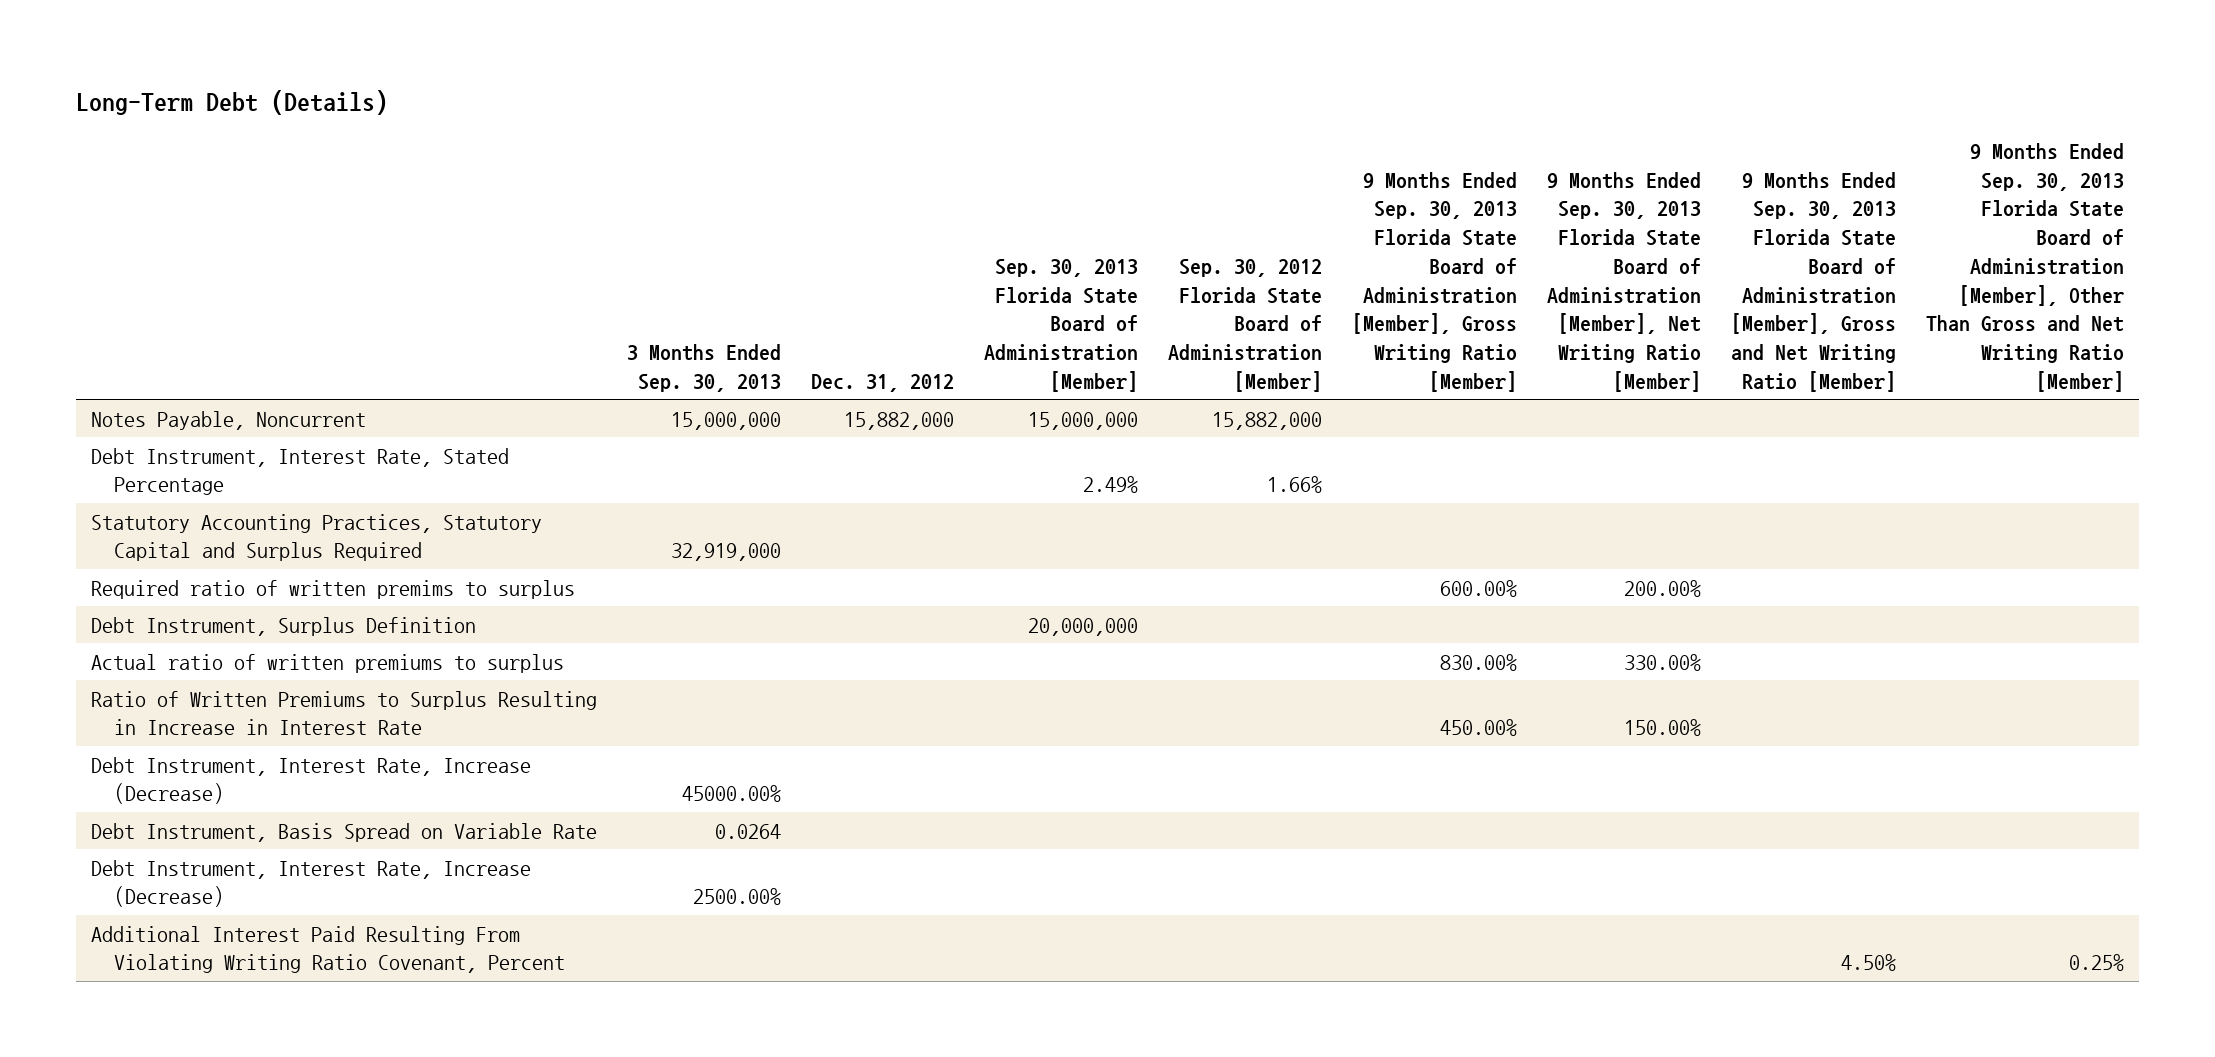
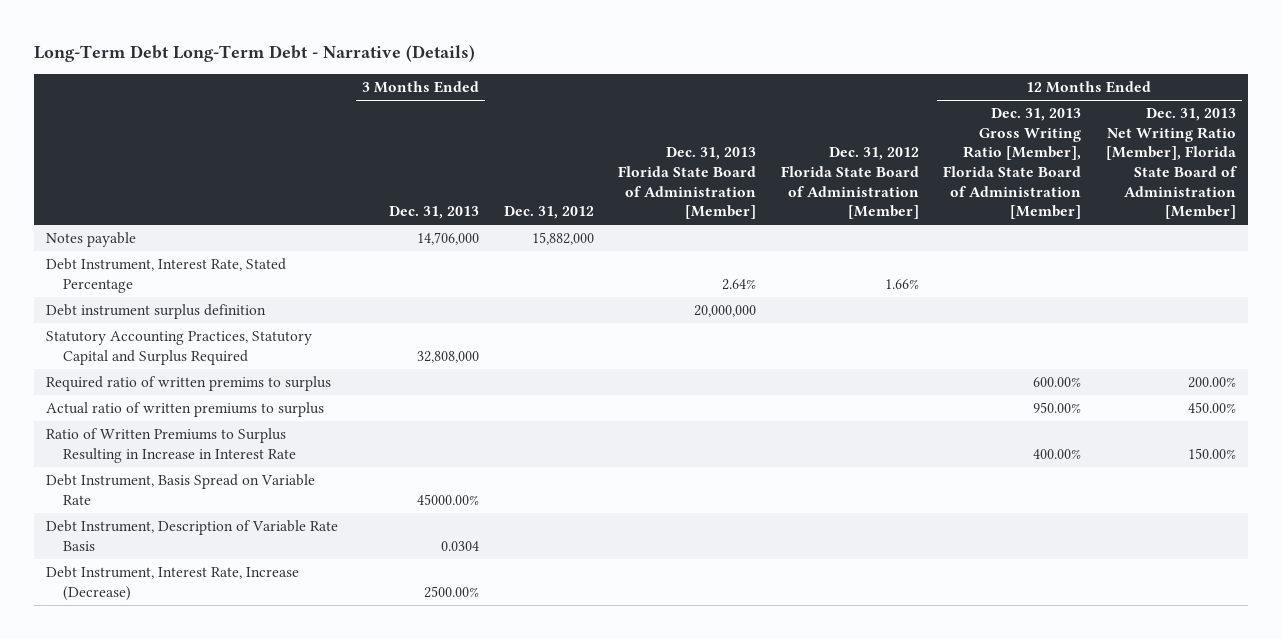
- Long-Term Debt (Details)
+ Long-Term Debt Long-Term Debt - Narrative (Details)
- | 3 Months Ended Sep. 30, 2013 | Dec. 31, 2012 | Sep. 30, 2013 Florida State Board of Administration [Member] | Sep. 30, 2012 Florida State Board of Administration [Member] | 9 Months Ended Sep. 30, 2013 Florida State Board of Administration [Member], Gross Writing Ratio [Member] | 9 Months Ended Sep. 30, 2013 Florida State Board of Administration [Member], Net Writing Ratio [Member] | 9 Months Ended Sep. 30, 2013 Florida State Board of Administration [Member], Gross and Net Writing Ratio [Member] | 9 Months Ended Sep. 30, 2013 Florida State Board of Administration [Member], Other Than Gross and Net Writing Ratio [Member]
+ | 3 Months Ended Dec. 31, 2013 | Dec. 31, 2012 | Dec. 31, 2013 Florida State Board of Administration [Member] | Dec. 31, 2012 Florida State Board of Administration [Member] | 12 Months Ended Dec. 31, 2013 Gross Writing Ratio [Member], Florida State Board of Administration [Member] | 12 Months Ended Dec. 31, 2013 Net Writing Ratio [Member], Florida State Board of Administration [Member]
- Notes Payable, Noncurrent | 15,000,000 | 15,882,000 | 15,000,000 | 15,882,000 | | | |
+ Notes payable | 14,706,000 | 15,882,000 | | | |
+ Debt instrument surplus definition | | | 20,000,000 | | |
- Debt Instrument, Surplus Definition | | | 20,000,000 | | | | |
- Debt Instrument, Interest Rate, Increase (Decrease) | 45000.00% | | | | | | |
+ Debt Instrument, Description of Variable Rate Basis | 0.0304 | | | | |
- Additional Interest Paid Resulting From Violating Writing Ratio Covenant, Percent | | | | | | | 4.50% | 0.25%

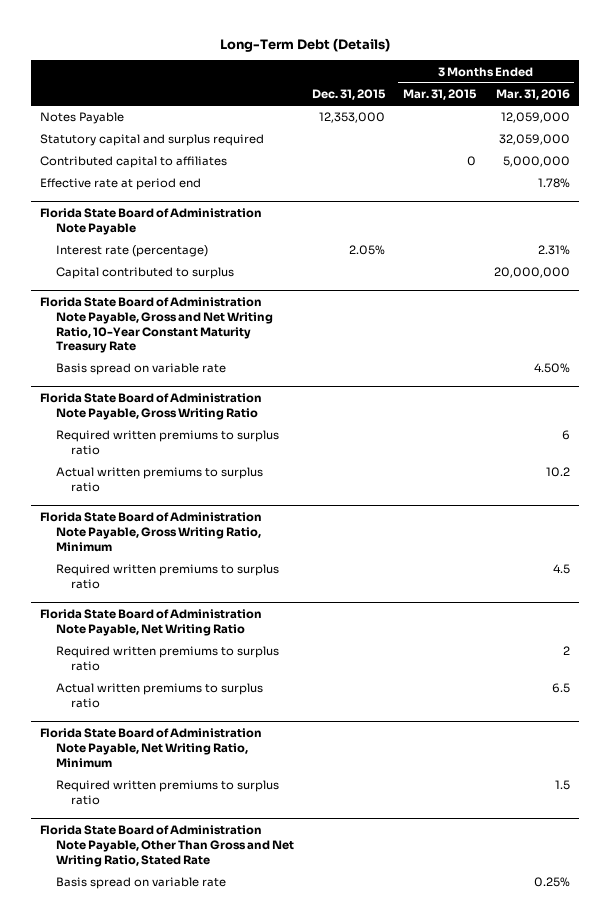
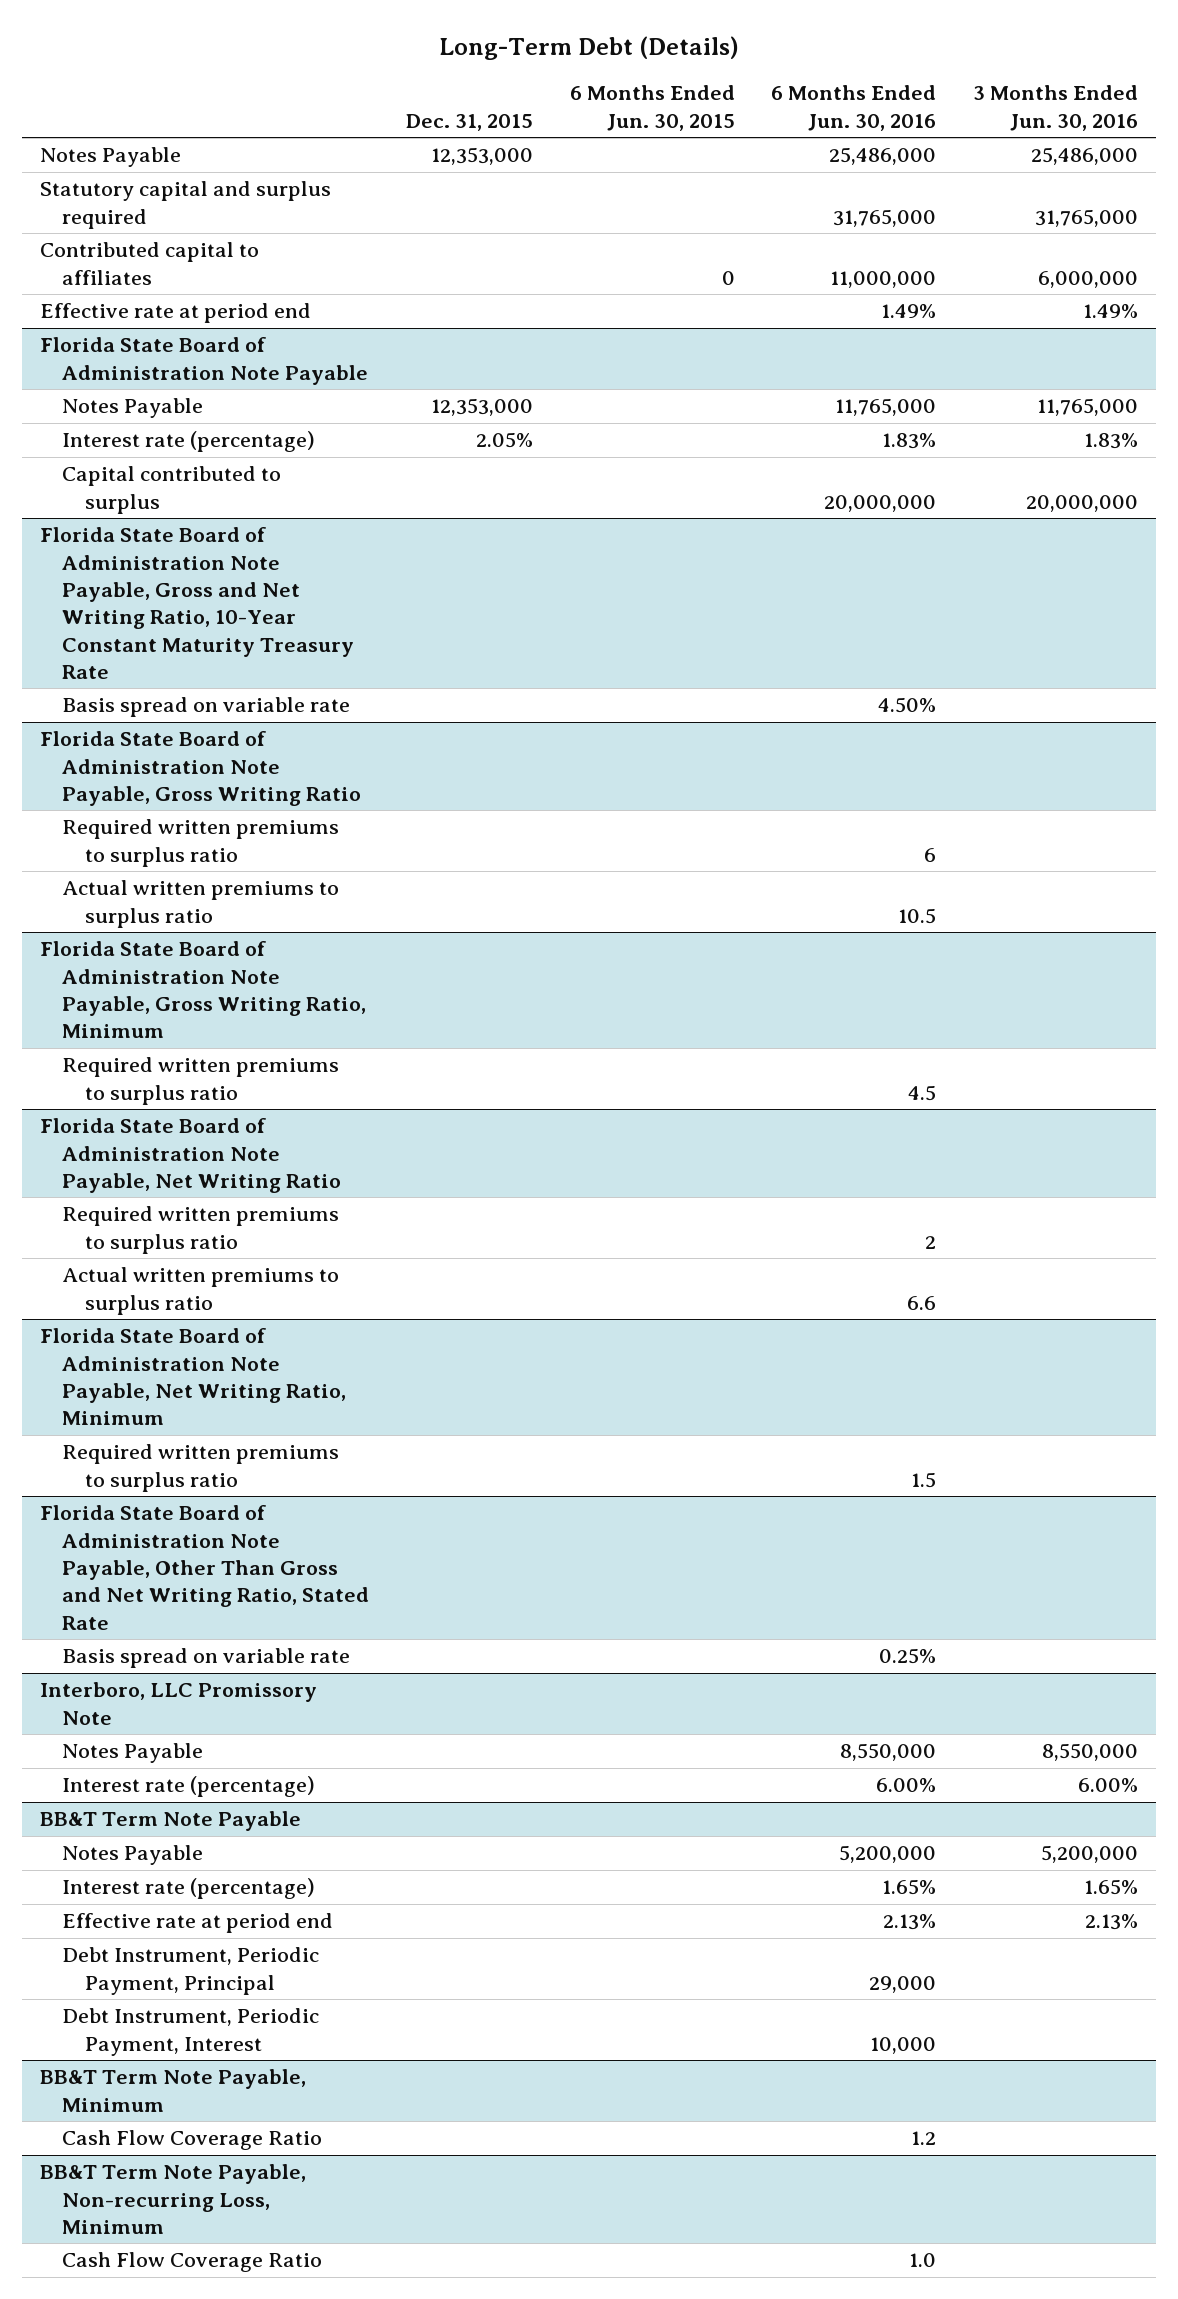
- | Dec. 31, 2015 | 3 Months Ended Mar. 31, 2015 | 3 Months Ended Mar. 31, 2016
+ | Dec. 31, 2015 | 6 Months Ended Jun. 30, 2015 | 6 Months Ended Jun. 30, 2016 | 3 Months Ended Jun. 30, 2016
@ Florida State Board of Administration Note Payable
+ Notes Payable | 12,353,000 | | 11,765,000 | 11,765,000
+ Interboro, LLC Promissory Note
+ Notes Payable | | | 8,550,000 | 8,550,000
+ Interest rate (percentage) | | | 6.00% | 6.00%
+ BB&T Term Note Payable
+ Notes Payable | | | 5,200,000 | 5,200,000
+ Interest rate (percentage) | | | 1.65% | 1.65%
+ Effective rate at period end | | | 2.13% | 2.13%
+ Debt Instrument, Periodic Payment, Principal | | | 29,000 |
+ Debt Instrument, Periodic Payment, Interest | | | 10,000 |
+ BB&T Term Note Payable, Minimum
+ Cash Flow Coverage Ratio | | | 1.2 |
+ BB&T Term Note Payable, Non-recurring Loss, Minimum
+ Cash Flow Coverage Ratio | | | 1.0 |

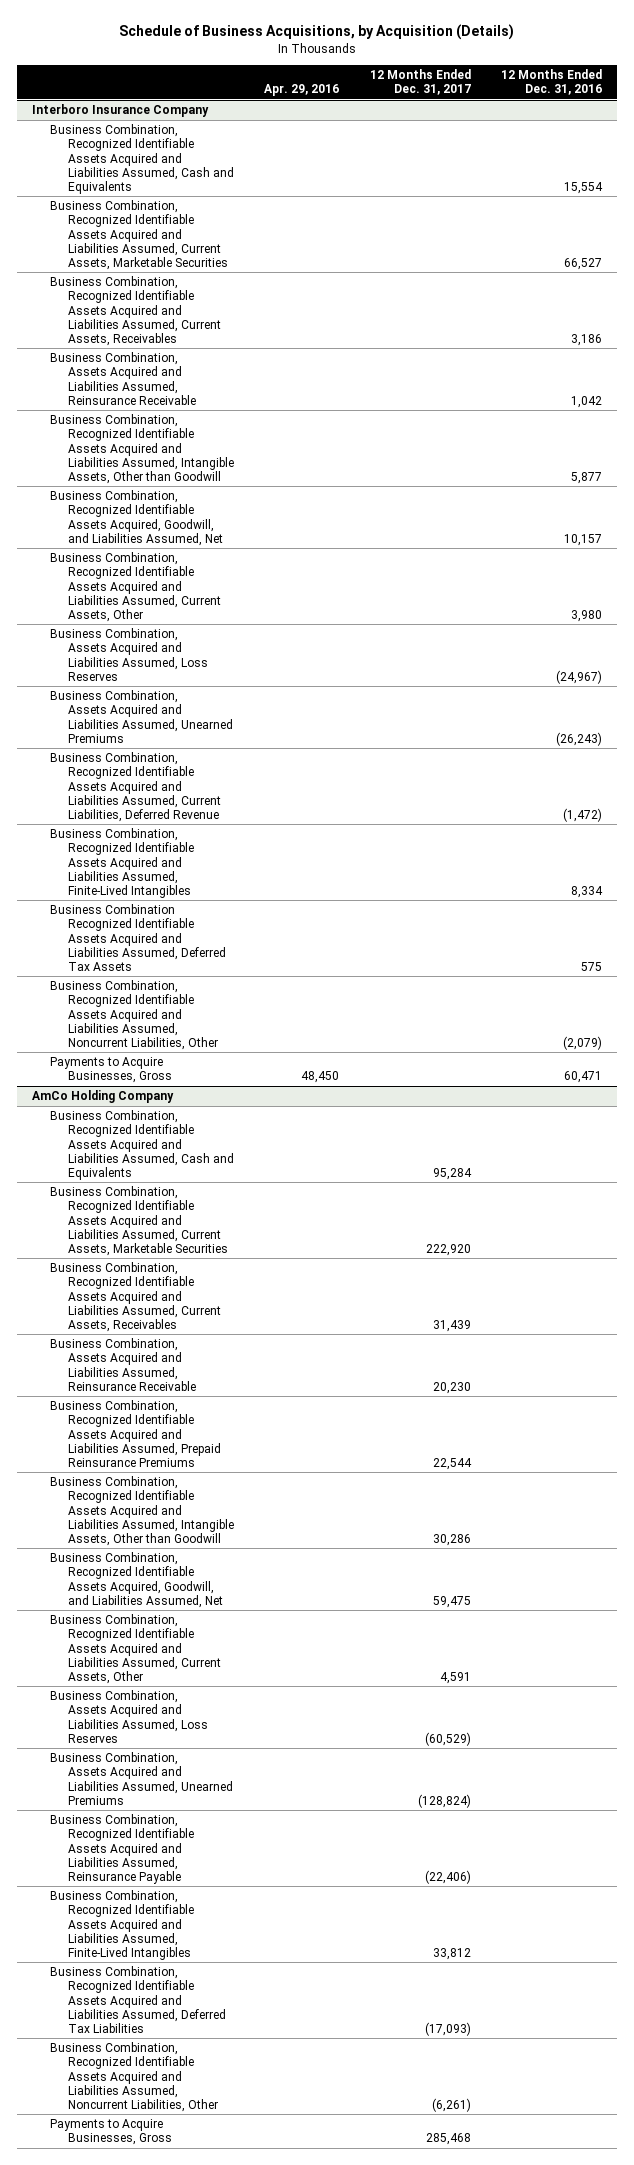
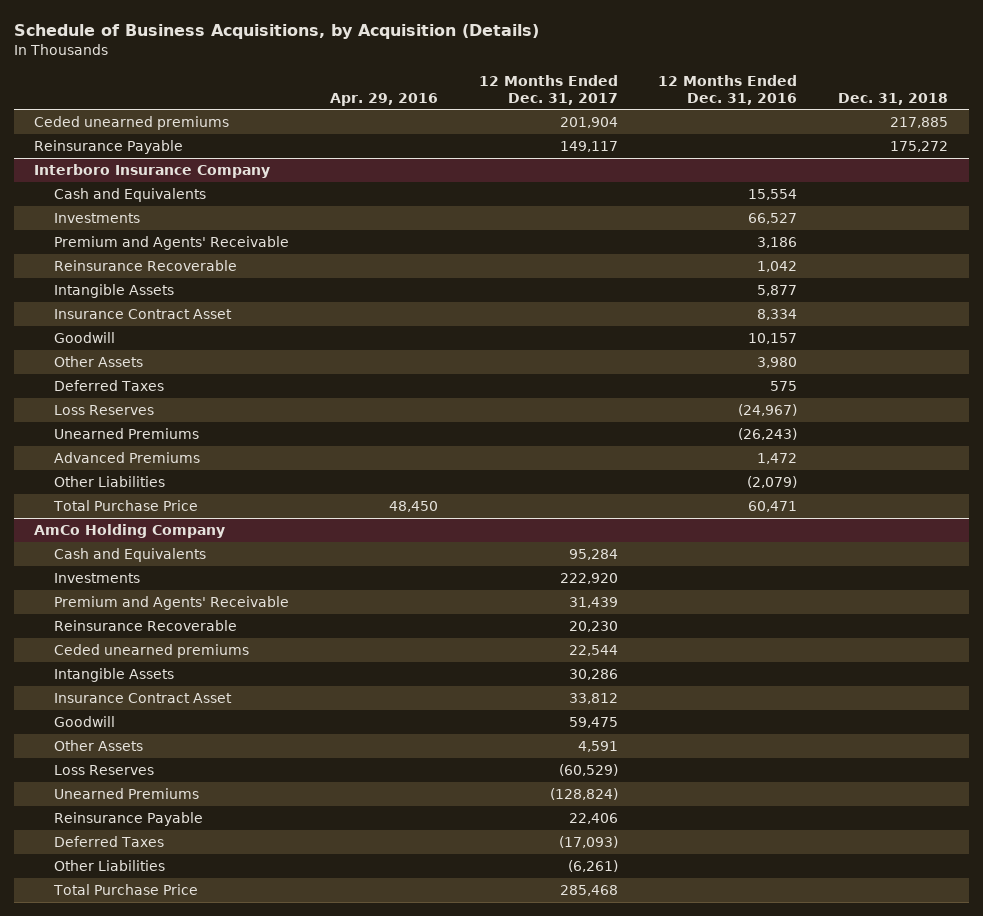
- | Apr. 29, 2016 | 12 Months Ended Dec. 31, 2017 | 12 Months Ended Dec. 31, 2016
+ | Apr. 29, 2016 | 12 Months Ended Dec. 31, 2017 | 12 Months Ended Dec. 31, 2016 | Dec. 31, 2018
+ Ceded unearned premiums | | 201,904 | | 217,885
+ Reinsurance Payable | | 149,117 | | 175,272
@ Interboro Insurance Company
- Business Combination, Recognized Identifiable Assets Acquired and Liabilities Assumed, Cash and Equivalents | | | 15,554
- Business Combination, Recognized Identifiable Assets Acquired and Liabilities Assumed, Current Assets, Marketable Securities | | | 66,527
- Business Combination, Recognized Identifiable Assets Acquired and Liabilities Assumed, Current Assets, Receivables | | | 3,186
- Business Combination, Assets Acquired and Liabilities Assumed, Reinsurance Receivable | | | 1,042
- Business Combination, Recognized Identifiable Assets Acquired and Liabilities Assumed, Intangible Assets, Other than Goodwill | | | 5,877
- Business Combination, Recognized Identifiable Assets Acquired, Goodwill, and Liabilities Assumed, Net | | | 10,157
- Business Combination, Recognized Identifiable Assets Acquired and Liabilities Assumed, Current Assets, Other | | | 3,980
- Business Combination, Assets Acquired and Liabilities Assumed, Loss Reserves | | | (24,967)
- Business Combination, Assets Acquired and Liabilities Assumed, Unearned Premiums | | | (26,243)
- Business Combination, Recognized Identifiable Assets Acquired and Liabilities Assumed, Current Liabilities, Deferred Revenue | | | (1,472)
- Business Combination, Recognized Identifiable Assets Acquired and Liabilities Assumed, Finite-Lived Intangibles | | | 8,334
- Business Combination Recognized Identifiable Assets Acquired and Liabilities Assumed, Deferred Tax Assets | | | 575
- Business Combination, Recognized Identifiable Assets Acquired and Liabilities Assumed, Noncurrent Liabilities, Other | | | (2,079)
- Payments to Acquire Businesses, Gross | 48,450 | | 60,471
+ Cash and Equivalents | | | 15,554 |
+ Investments | | | 66,527 |
+ Premium and Agents' Receivable | | | 3,186 |
+ Reinsurance Recoverable | | | 1,042 |
+ Intangible Assets | | | 5,877 |
+ Insurance Contract Asset | | | 8,334 |
+ Goodwill | | | 10,157 |
+ Other Assets | | | 3,980 |
+ Deferred Taxes | | | 575 |
+ Loss Reserves | | | (24,967) |
+ Unearned Premiums | | | (26,243) |
+ Advanced Premiums | | | 1,472 |
+ Other Liabilities | | | (2,079) |
+ Total Purchase Price | 48,450 | | 60,471 |
@ AmCo Holding Company
- Business Combination, Recognized Identifiable Assets Acquired and Liabilities Assumed, Cash and Equivalents | | 95,284 |
- Business Combination, Recognized Identifiable Assets Acquired and Liabilities Assumed, Current Assets, Marketable Securities | | 222,920 |
- Business Combination, Recognized Identifiable Assets Acquired and Liabilities Assumed, Current Assets, Receivables | | 31,439 |
- Business Combination, Assets Acquired and Liabilities Assumed, Reinsurance Receivable | | 20,230 |
- Business Combination, Recognized Identifiable Assets Acquired and Liabilities Assumed, Prepaid Reinsurance Premiums | | 22,544 |
- Business Combination, Recognized Identifiable Assets Acquired and Liabilities Assumed, Intangible Assets, Other than Goodwill | | 30,286 |
- Business Combination, Recognized Identifiable Assets Acquired, Goodwill, and Liabilities Assumed, Net | | 59,475 |
- Business Combination, Recognized Identifiable Assets Acquired and Liabilities Assumed, Current Assets, Other | | 4,591 |
- Business Combination, Assets Acquired and Liabilities Assumed, Loss Reserves | | (60,529) |
- Business Combination, Assets Acquired and Liabilities Assumed, Unearned Premiums | | (128,824) |
- Business Combination, Recognized Identifiable Assets Acquired and Liabilities Assumed, Reinsurance Payable | | (22,406) |
- Business Combination, Recognized Identifiable Assets Acquired and Liabilities Assumed, Finite-Lived Intangibles | | 33,812 |
- Business Combination, Recognized Identifiable Assets Acquired and Liabilities Assumed, Deferred Tax Liabilities | | (17,093) |
- Business Combination, Recognized Identifiable Assets Acquired and Liabilities Assumed, Noncurrent Liabilities, Other | | (6,261) |
- Payments to Acquire Businesses, Gross | | 285,468 |
+ Cash and Equivalents | | 95,284 | |
+ Investments | | 222,920 | |
+ Premium and Agents' Receivable | | 31,439 | |
+ Reinsurance Recoverable | | 20,230 | |
+ Ceded unearned premiums | | 22,544 | |
+ Intangible Assets | | 30,286 | |
+ Insurance Contract Asset | | 33,812 | |
+ Goodwill | | 59,475 | |
+ Other Assets | | 4,591 | |
+ Loss Reserves | | (60,529) | |
+ Unearned Premiums | | (128,824) | |
+ Reinsurance Payable | | 22,406 | |
+ Deferred Taxes | | (17,093) | |
+ Other Liabilities | | (6,261) | |
+ Total Purchase Price | | 285,468 | |

